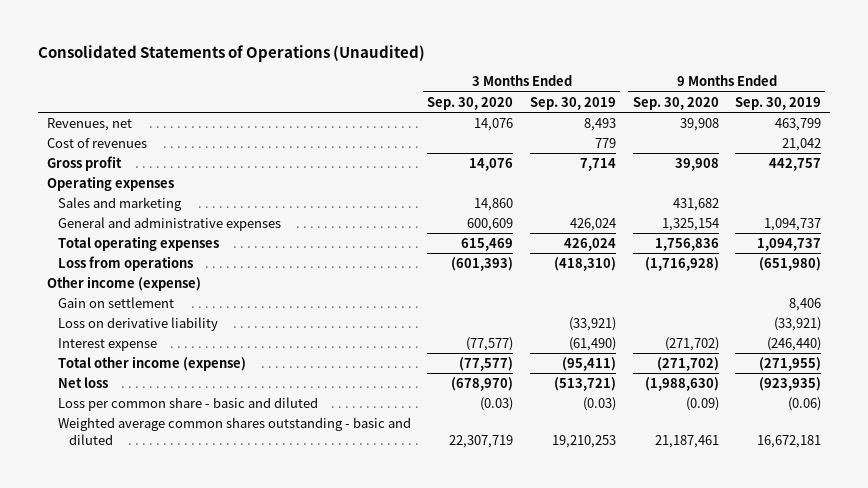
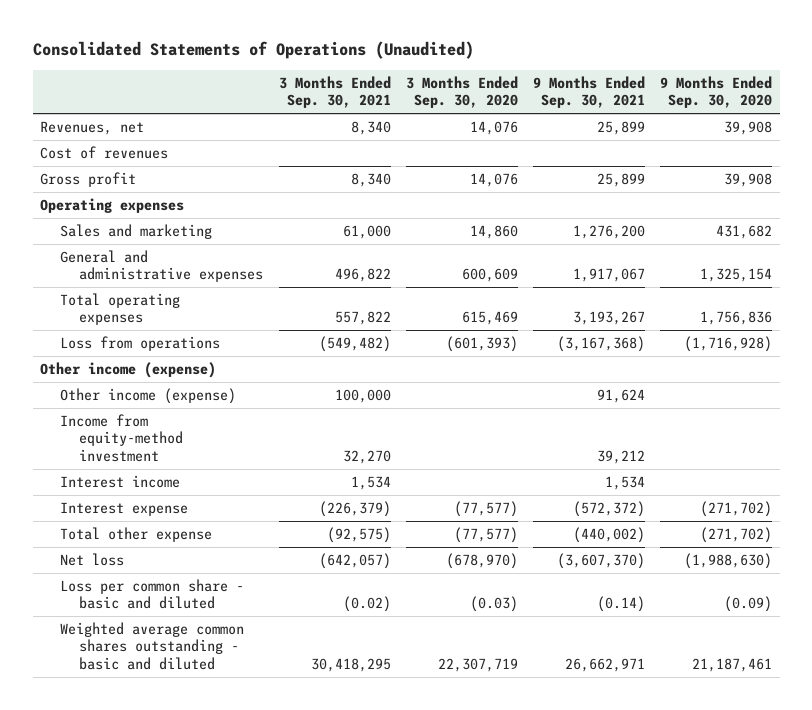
- | 3 Months Ended Sep. 30, 2020 | 3 Months Ended Sep. 30, 2019 | 9 Months Ended Sep. 30, 2020 | 9 Months Ended Sep. 30, 2019
+ | 3 Months Ended Sep. 30, 2021 | 3 Months Ended Sep. 30, 2020 | 9 Months Ended Sep. 30, 2021 | 9 Months Ended Sep. 30, 2020
- Gain on settlement | | | | 8,406
- Loss on derivative liability | | (33,921) | | (33,921)
+ Other income (expense) | 100,000 | | 91,624 |
+ Income from equity-method investment | 32,270 | | 39,212 |
+ Interest income | 1,534 | | 1,534 |
- Total other income (expense) | (77,577) | (95,411) | (271,702) | (271,955)
+ Total other expense | (92,575) | (77,577) | (440,002) | (271,702)

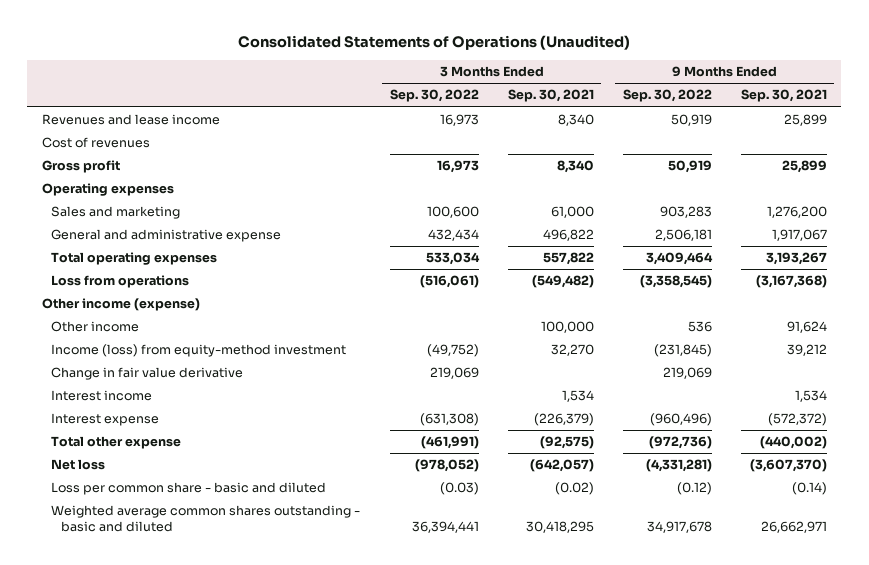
- | 3 Months Ended Sep. 30, 2021 | 3 Months Ended Sep. 30, 2020 | 9 Months Ended Sep. 30, 2021 | 9 Months Ended Sep. 30, 2020
+ | 3 Months Ended Sep. 30, 2022 | 3 Months Ended Sep. 30, 2021 | 9 Months Ended Sep. 30, 2022 | 9 Months Ended Sep. 30, 2021
- Revenues, net | 8,340 | 14,076 | 25,899 | 39,908
+ Revenues and lease income | 16,973 | 8,340 | 50,919 | 25,899
- General and administrative expenses | 496,822 | 600,609 | 1,917,067 | 1,325,154
+ General and administrative expense | 432,434 | 496,822 | 2,506,181 | 1,917,067
- Other income (expense) | 100,000 | | 91,624 |
- Income from equity-method investment | 32,270 | | 39,212 |
+ Other income | | 100,000 | 536 | 91,624
+ Income (loss) from equity-method investment | (49,752) | 32,270 | (231,845) | 39,212
+ Change in fair value derivative | 219,069 | | 219,069 |

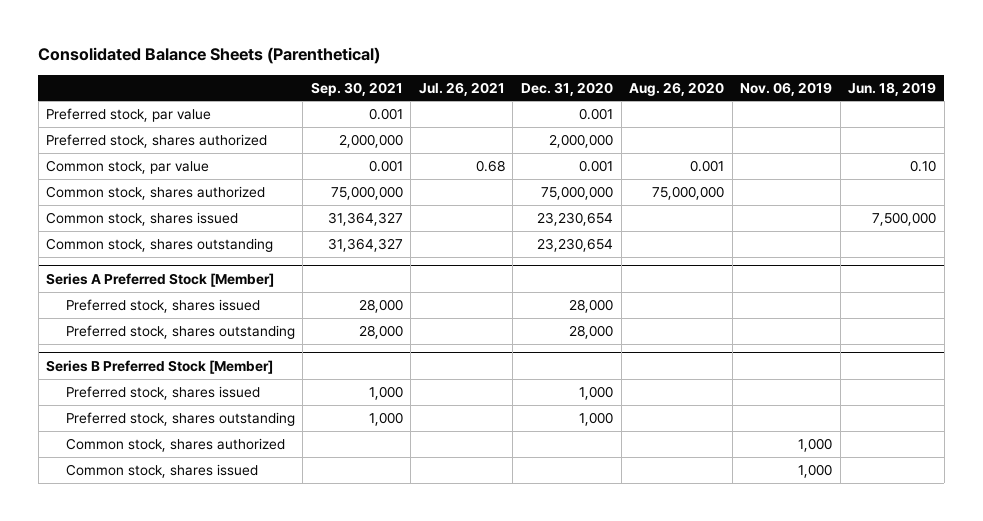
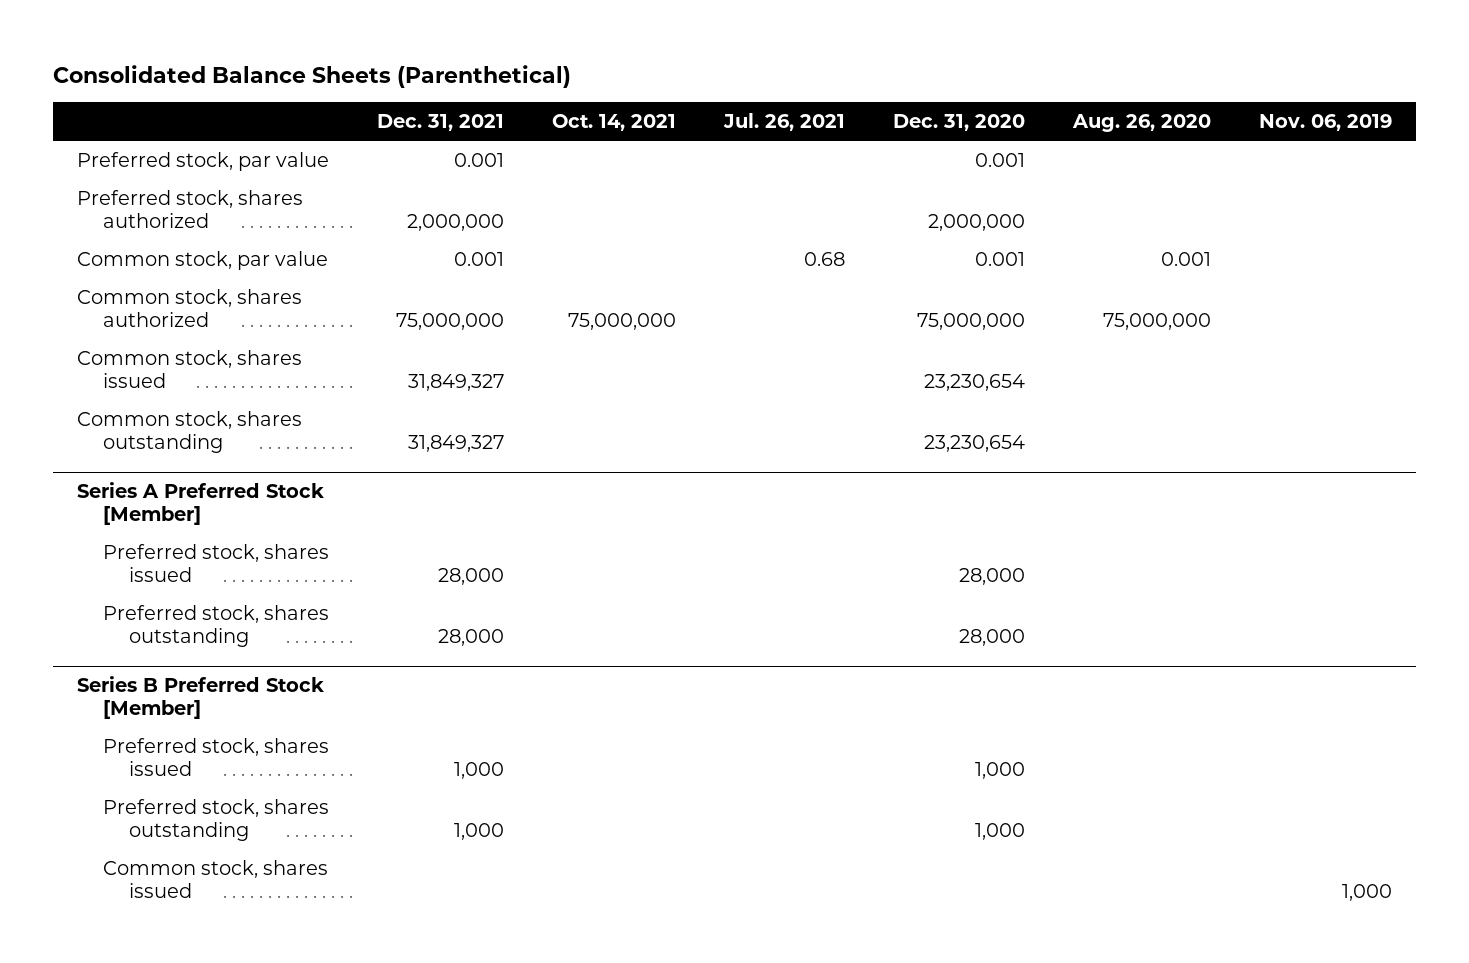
- | Sep. 30, 2021 | Jul. 26, 2021 | Dec. 31, 2020 | Aug. 26, 2020 | Nov. 06, 2019 | Jun. 18, 2019
+ | Dec. 31, 2021 | Oct. 14, 2021 | Jul. 26, 2021 | Dec. 31, 2020 | Aug. 26, 2020 | Nov. 06, 2019
@ Series B Preferred Stock [Member]
- Common stock, shares authorized | | | | | 1,000 |

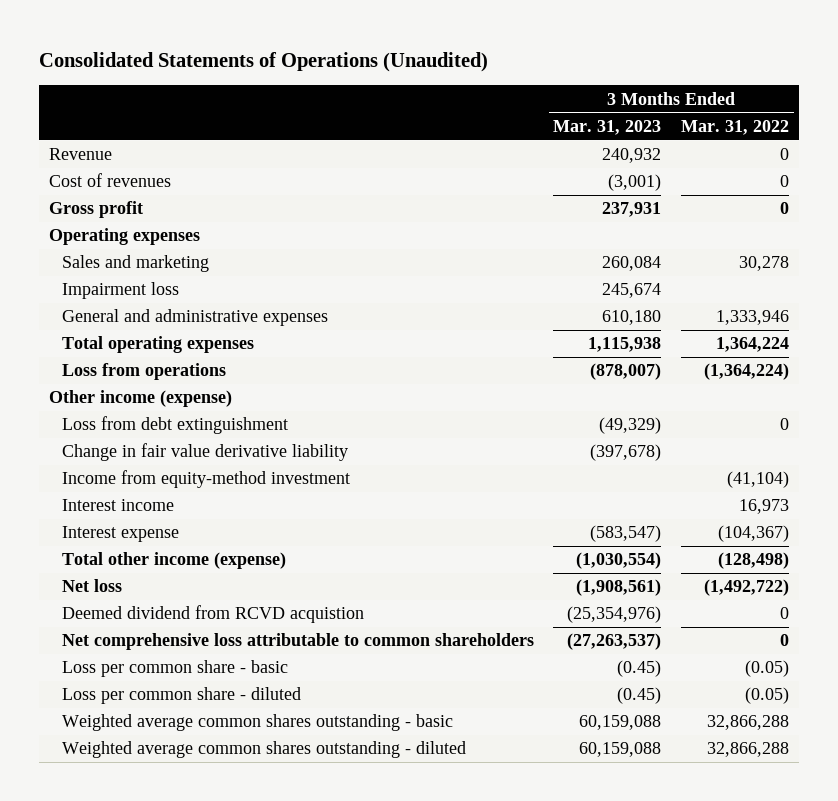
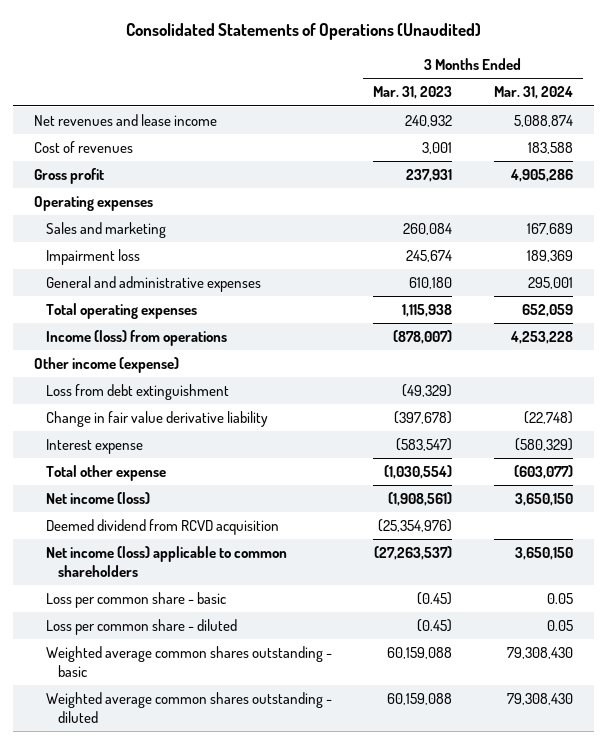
- | 3 Months Ended Mar. 31, 2023 | 3 Months Ended Mar. 31, 2022
+ | 3 Months Ended Mar. 31, 2023 | 3 Months Ended Mar. 31, 2024
- Revenue | 240,932 | 0
- Cost of revenues | (3,001) | 0
+ Net revenues and lease income | 240,932 | 5,088,874
+ Cost of revenues | 3,001 | 183,588
- Loss from operations | (878,007) | (1,364,224)
+ Income (loss) from operations | (878,007) | 4,253,228
- Income from equity-method investment | | (41,104)
- Interest income | | 16,973
- Total other income (expense) | (1,030,554) | (128,498)
- Net loss | (1,908,561) | (1,492,722)
- Deemed dividend from RCVD acquistion | (25,354,976) | 0
- Net comprehensive loss attributable to common shareholders | (27,263,537) | 0
+ Total other expense | (1,030,554) | (603,077)
+ Net income (loss) | (1,908,561) | 3,650,150
+ Deemed dividend from RCVD acquisition | (25,354,976) |
+ Net income (loss) applicable to common shareholders | (27,263,537) | 3,650,150

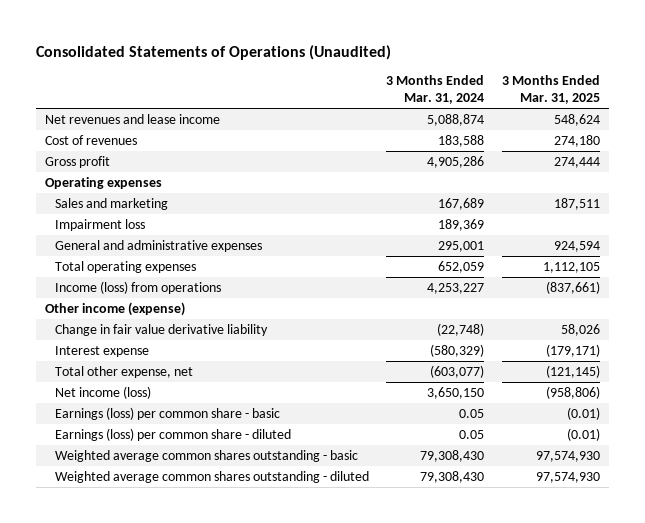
- | 3 Months Ended Mar. 31, 2023 | 3 Months Ended Mar. 31, 2024
+ | 3 Months Ended Mar. 31, 2024 | 3 Months Ended Mar. 31, 2025
- Income (loss) from operations | (878,007) | 4,253,228
+ Income (loss) from operations | 4,253,227 | (837,661)
- Loss from debt extinguishment | (49,329) |
- Total other expense | (1,030,554) | (603,077)
+ Total other expense, net | (603,077) | (121,145)
- Deemed dividend from RCVD acquisition | (25,354,976) |
- Net income (loss) applicable to common shareholders | (27,263,537) | 3,650,150
- Loss per common share - basic | (0.45) | 0.05
- Loss per common share - diluted | (0.45) | 0.05
+ Earnings (loss) per common share - basic | 0.05 | (0.01)
+ Earnings (loss) per common share - diluted | 0.05 | (0.01)

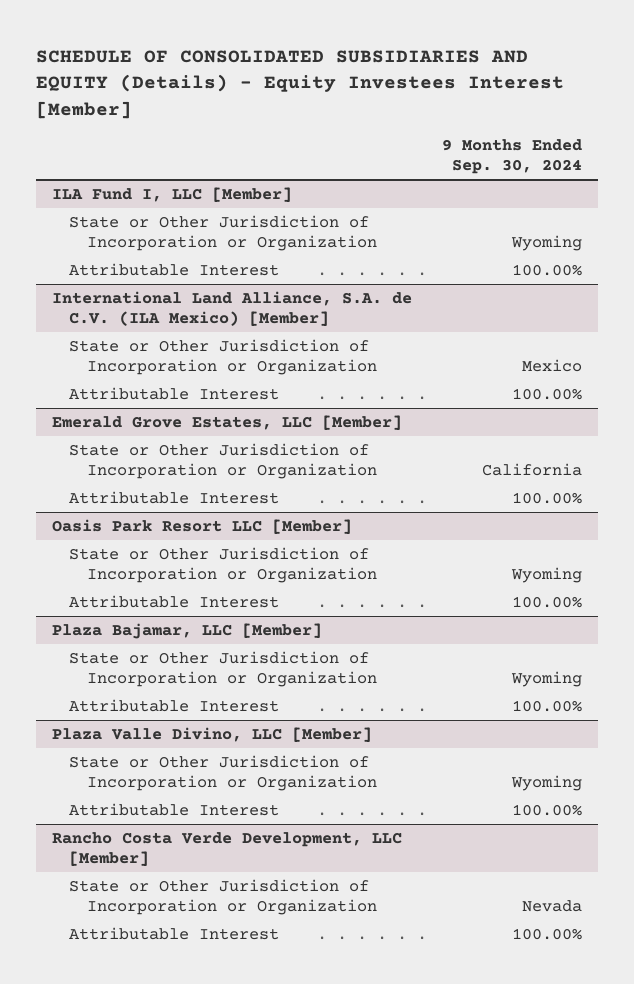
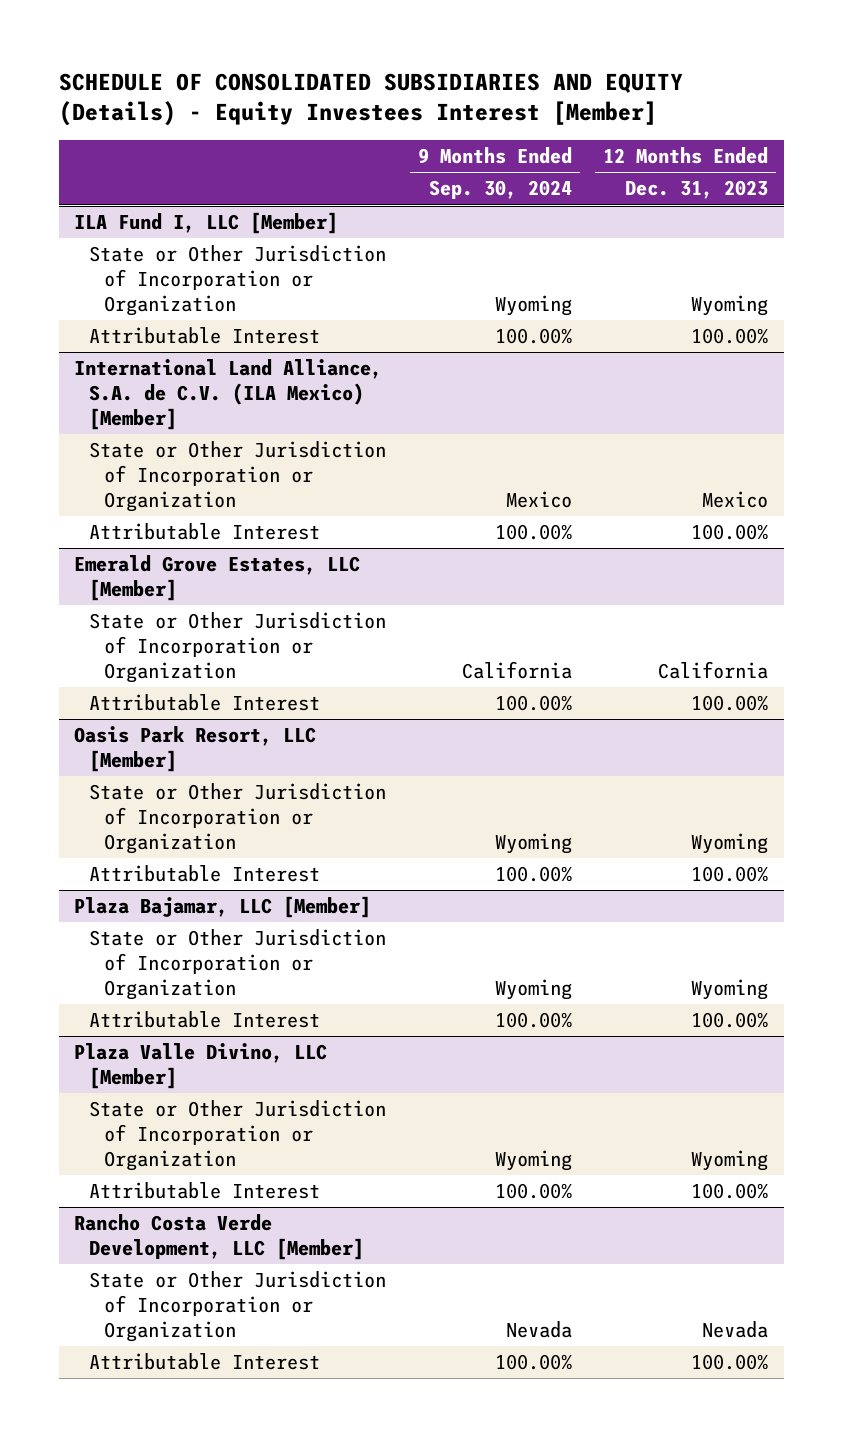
- | 9 Months Ended Sep. 30, 2024
+ | 9 Months Ended Sep. 30, 2024 | 12 Months Ended Dec. 31, 2023
- Oasis Park Resort LLC [Member]
+ Oasis Park Resort, LLC [Member]

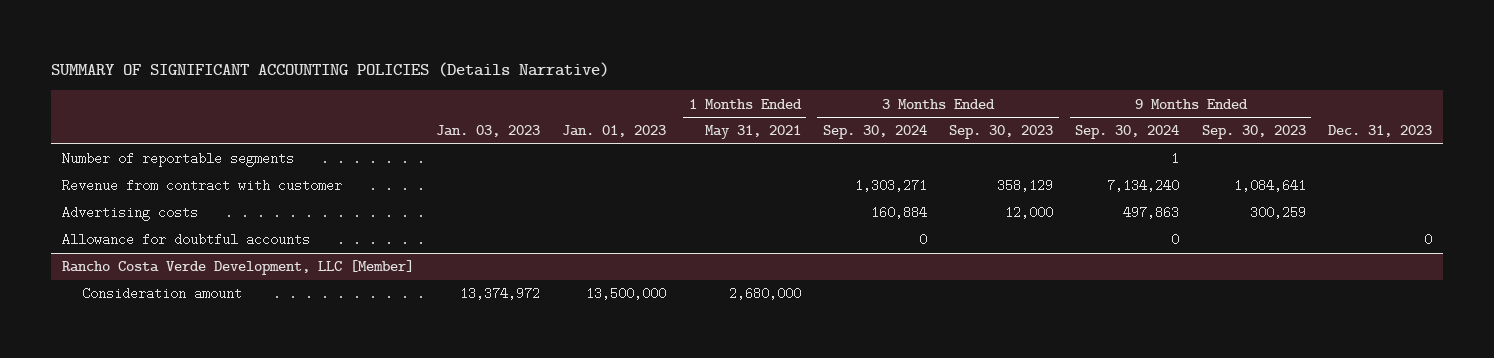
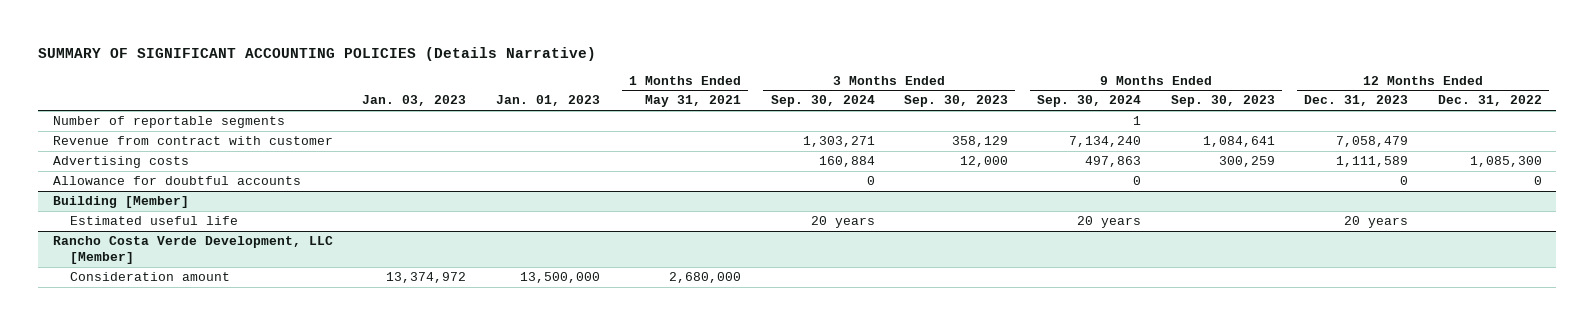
- | Jan. 03, 2023 | Jan. 01, 2023 | 1 Months Ended May 31, 2021 | 3 Months Ended Sep. 30, 2024 | 3 Months Ended Sep. 30, 2023 | 9 Months Ended Sep. 30, 2024 | 9 Months Ended Sep. 30, 2023 | Dec. 31, 2023
+ | Jan. 03, 2023 | Jan. 01, 2023 | 1 Months Ended May 31, 2021 | 3 Months Ended Sep. 30, 2024 | 3 Months Ended Sep. 30, 2023 | 9 Months Ended Sep. 30, 2024 | 9 Months Ended Sep. 30, 2023 | 12 Months Ended Dec. 31, 2023 | 12 Months Ended Dec. 31, 2022
+ Building [Member]
+ Estimated useful life | | | | 20 years | | 20 years | | 20 years |

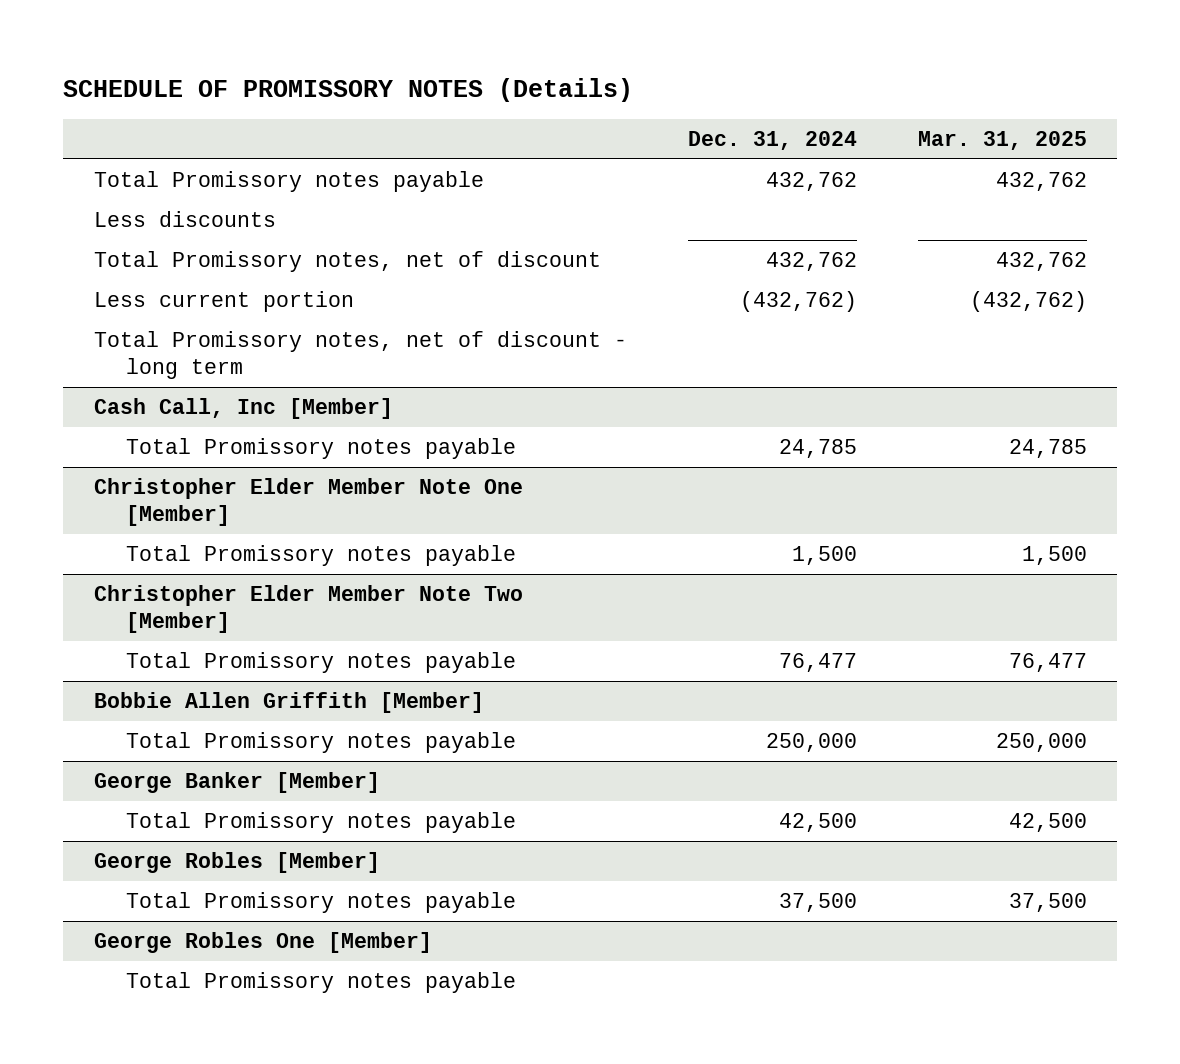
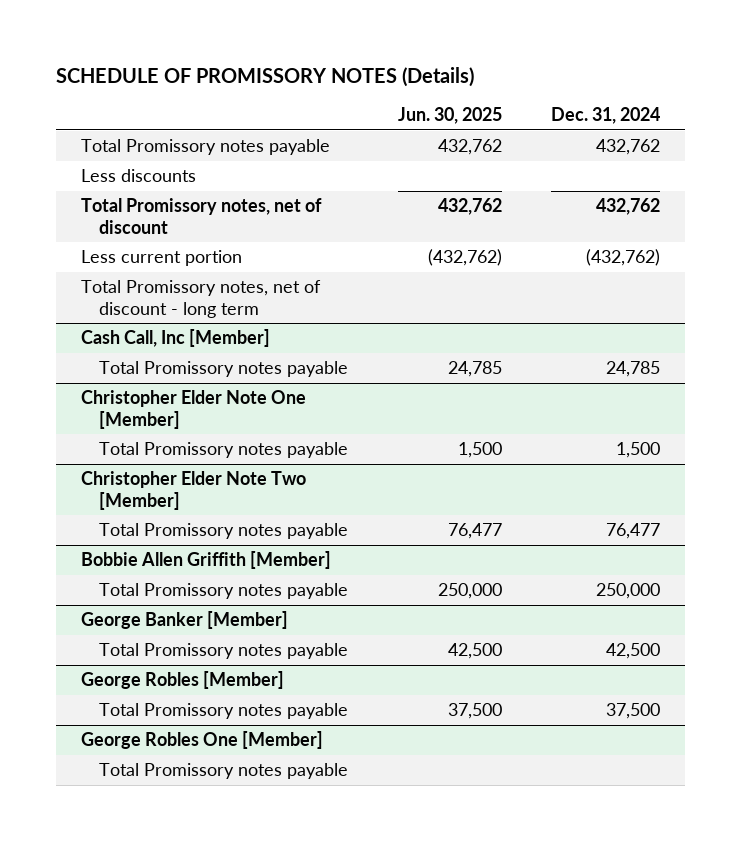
- | Dec. 31, 2024 | Mar. 31, 2025
+ | Jun. 30, 2025 | Dec. 31, 2024
- Christopher Elder Member Note One [Member]
+ Christopher Elder Note One [Member]
- Christopher Elder Member Note Two [Member]
+ Christopher Elder Note Two [Member]

